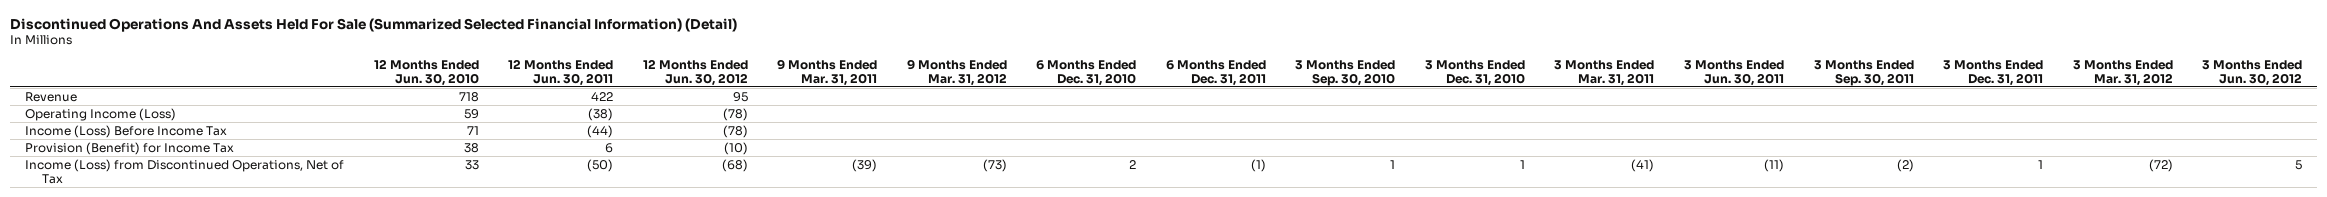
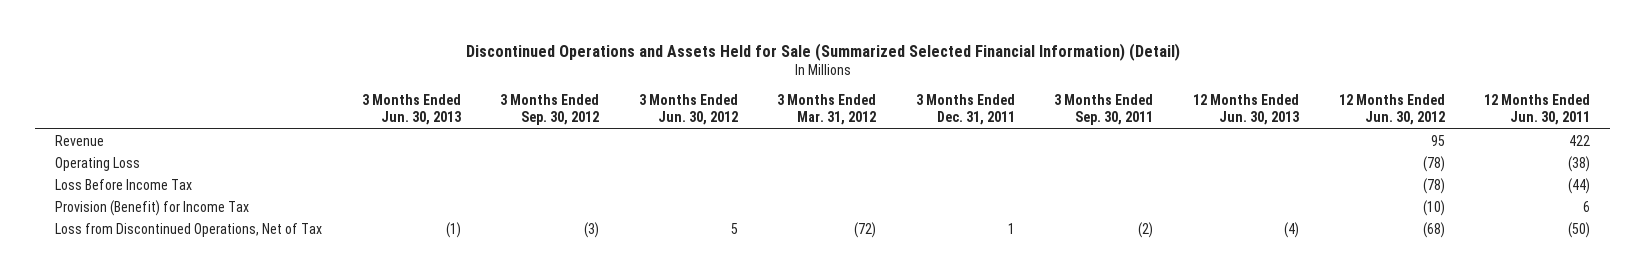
- Discontinued Operations And Assets Held For Sale (Summarized Selected Financial Information) (Detail)
+ Discontinued Operations and Assets Held for Sale (Summarized Selected Financial Information) (Detail)
- | 12 Months Ended Jun. 30, 2010 | 12 Months Ended Jun. 30, 2011 | 12 Months Ended Jun. 30, 2012 | 9 Months Ended Mar. 31, 2011 | 9 Months Ended Mar. 31, 2012 | 6 Months Ended Dec. 31, 2010 | 6 Months Ended Dec. 31, 2011 | 3 Months Ended Sep. 30, 2010 | 3 Months Ended Dec. 31, 2010 | 3 Months Ended Mar. 31, 2011 | 3 Months Ended Jun. 30, 2011 | 3 Months Ended Sep. 30, 2011 | 3 Months Ended Dec. 31, 2011 | 3 Months Ended Mar. 31, 2012 | 3 Months Ended Jun. 30, 2012
+ | 3 Months Ended Jun. 30, 2013 | 3 Months Ended Sep. 30, 2012 | 3 Months Ended Jun. 30, 2012 | 3 Months Ended Mar. 31, 2012 | 3 Months Ended Dec. 31, 2011 | 3 Months Ended Sep. 30, 2011 | 12 Months Ended Jun. 30, 2013 | 12 Months Ended Jun. 30, 2012 | 12 Months Ended Jun. 30, 2011
- Operating Income (Loss) | 59 | (38) | (78) | | | | | | | | | | | |
- Income (Loss) Before Income Tax | 71 | (44) | (78) | | | | | | | | | | | |
+ Operating Loss | | | | | | | | (78) | (38)
+ Loss Before Income Tax | | | | | | | | (78) | (44)
- Income (Loss) from Discontinued Operations, Net of Tax | 33 | (50) | (68) | (39) | (73) | 2 | (1) | 1 | 1 | (41) | (11) | (2) | 1 | (72) | 5
+ Loss from Discontinued Operations, Net of Tax | (1) | (3) | 5 | (72) | 1 | (2) | (4) | (68) | (50)

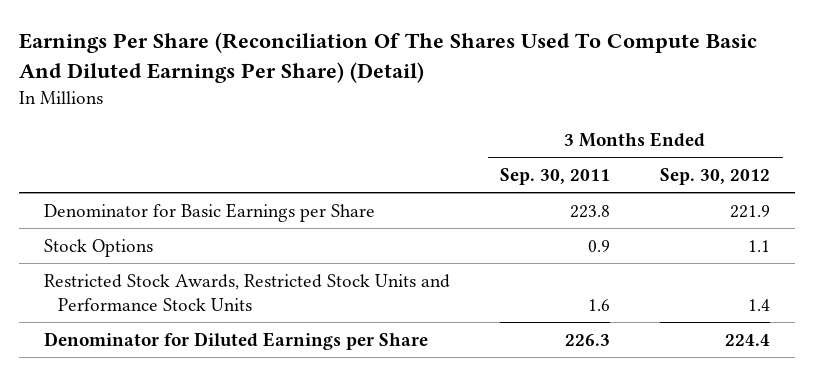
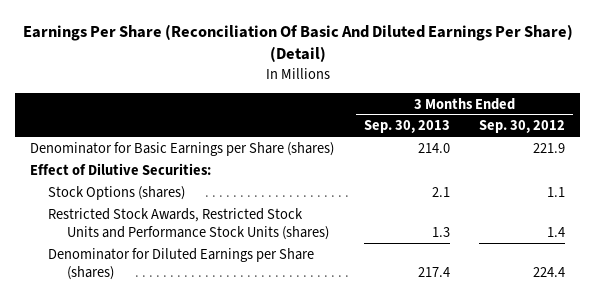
- Earnings Per Share (Reconciliation Of The Shares Used To Compute Basic And Diluted Earnings Per Share) (Detail)
+ Earnings Per Share (Reconciliation Of Basic And Diluted Earnings Per Share) (Detail)
- | 3 Months Ended Sep. 30, 2011 | 3 Months Ended Sep. 30, 2012
+ | 3 Months Ended Sep. 30, 2013 | 3 Months Ended Sep. 30, 2012
- Denominator for Basic Earnings per Share | 223.8 | 221.9
- Stock Options | 0.9 | 1.1
- Restricted Stock Awards, Restricted Stock Units and Performance Stock Units | 1.6 | 1.4
- Denominator for Diluted Earnings per Share | 226.3 | 224.4
+ Denominator for Basic Earnings per Share (shares) | 214.0 | 221.9
+ Effect of Dilutive Securities:
+ Stock Options (shares) | 2.1 | 1.1
+ Restricted Stock Awards, Restricted Stock Units and Performance Stock Units (shares) | 1.3 | 1.4
+ Denominator for Diluted Earnings per Share (shares) | 217.4 | 224.4

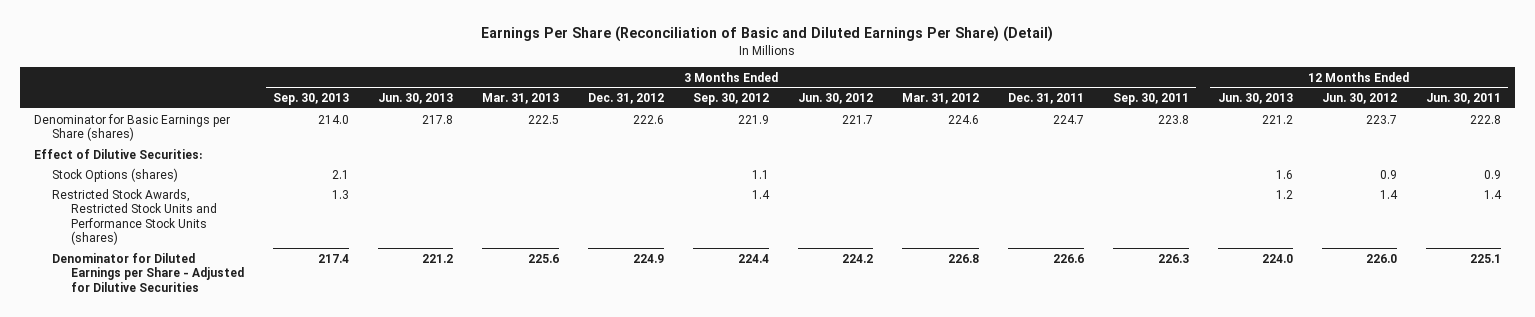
- Earnings Per Share (Reconciliation Of Basic And Diluted Earnings Per Share) (Detail)
+ Earnings Per Share (Reconciliation of Basic and Diluted Earnings Per Share) (Detail)
- | 3 Months Ended Sep. 30, 2013 | 3 Months Ended Sep. 30, 2012
+ | 3 Months Ended Sep. 30, 2013 | 3 Months Ended Jun. 30, 2013 | 3 Months Ended Mar. 31, 2013 | 3 Months Ended Dec. 31, 2012 | 3 Months Ended Sep. 30, 2012 | 3 Months Ended Jun. 30, 2012 | 3 Months Ended Mar. 31, 2012 | 3 Months Ended Dec. 31, 2011 | 3 Months Ended Sep. 30, 2011 | 12 Months Ended Jun. 30, 2013 | 12 Months Ended Jun. 30, 2012 | 12 Months Ended Jun. 30, 2011
- Denominator for Diluted Earnings per Share (shares) | 217.4 | 224.4
+ Denominator for Diluted Earnings per Share - Adjusted for Dilutive Securities | 217.4 | 221.2 | 225.6 | 224.9 | 224.4 | 224.2 | 226.8 | 226.6 | 226.3 | 224.0 | 226.0 | 225.1

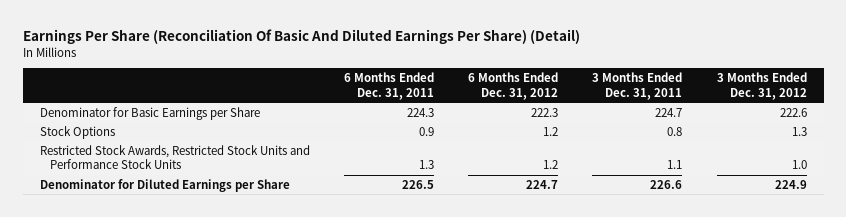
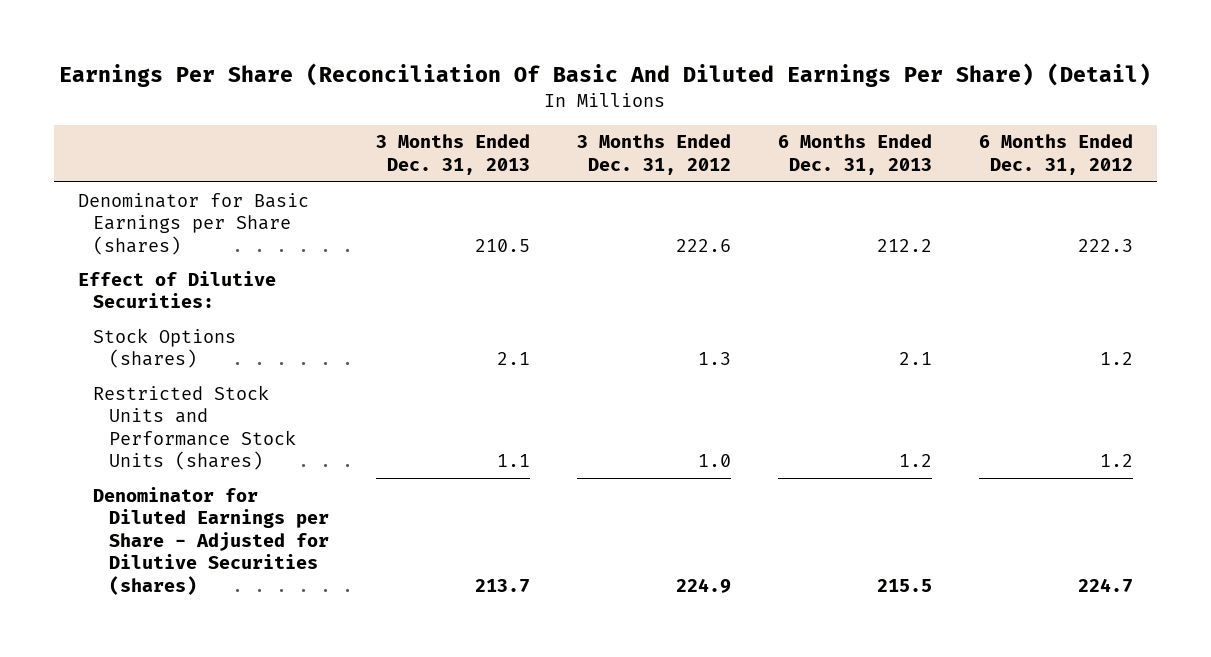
- | 6 Months Ended Dec. 31, 2011 | 6 Months Ended Dec. 31, 2012 | 3 Months Ended Dec. 31, 2011 | 3 Months Ended Dec. 31, 2012
+ | 3 Months Ended Dec. 31, 2013 | 3 Months Ended Dec. 31, 2012 | 6 Months Ended Dec. 31, 2013 | 6 Months Ended Dec. 31, 2012
- Denominator for Basic Earnings per Share | 224.3 | 222.3 | 224.7 | 222.6
- Stock Options | 0.9 | 1.2 | 0.8 | 1.3
- Restricted Stock Awards, Restricted Stock Units and Performance Stock Units | 1.3 | 1.2 | 1.1 | 1.0
- Denominator for Diluted Earnings per Share | 226.5 | 224.7 | 226.6 | 224.9
+ Denominator for Basic Earnings per Share (shares) | 210.5 | 222.6 | 212.2 | 222.3
+ Effect of Dilutive Securities:
+ Stock Options (shares) | 2.1 | 1.3 | 2.1 | 1.2
+ Restricted Stock Units and Performance Stock Units (shares) | 1.1 | 1.0 | 1.2 | 1.2
+ Denominator for Diluted Earnings per Share - Adjusted for Dilutive Securities (shares) | 213.7 | 224.9 | 215.5 | 224.7

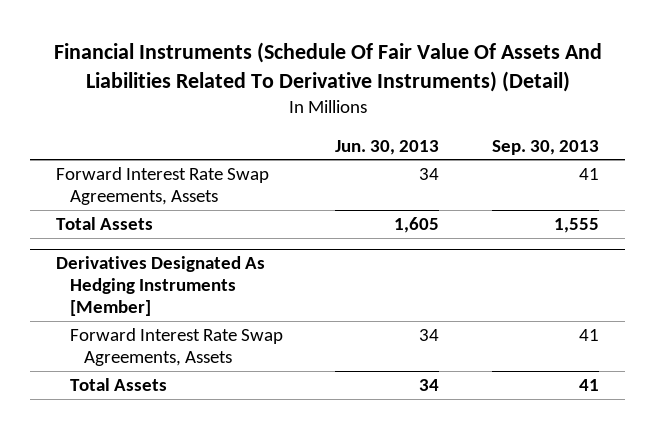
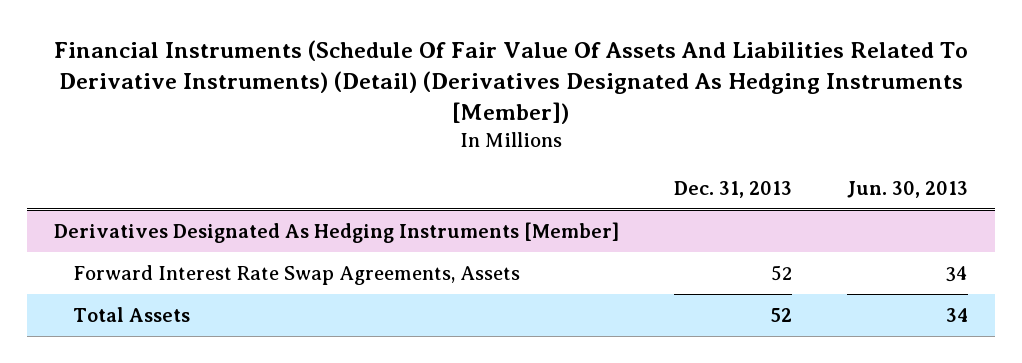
- Financial Instruments (Schedule Of Fair Value Of Assets And Liabilities Related To Derivative Instruments) (Detail)
+ Financial Instruments (Schedule Of Fair Value Of Assets And Liabilities Related To Derivative Instruments) (Detail) (Derivatives Designated As Hedging Instruments [Member])
- | Jun. 30, 2013 | Sep. 30, 2013
+ | Dec. 31, 2013 | Jun. 30, 2013
- Forward Interest Rate Swap Agreements, Assets | 34 | 41
- Total Assets | 1,605 | 1,555

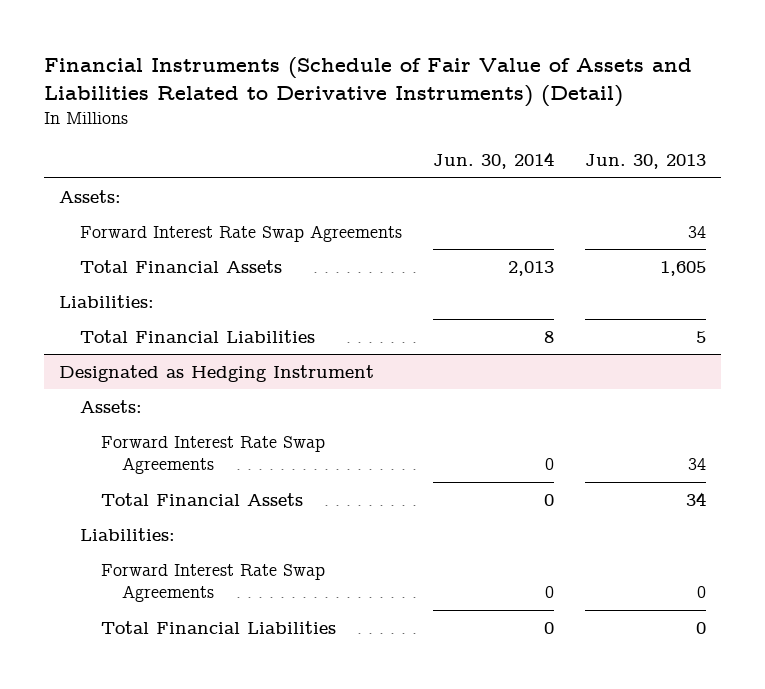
- Financial Instruments (Schedule Of Fair Value Of Assets And Liabilities Related To Derivative Instruments) (Detail) (Derivatives Designated As Hedging Instruments [Member])
+ Financial Instruments (Schedule of Fair Value of Assets and Liabilities Related to Derivative Instruments) (Detail)
- | Dec. 31, 2013 | Jun. 30, 2013
+ | Jun. 30, 2014 | Jun. 30, 2013
- Derivatives Designated As Hedging Instruments [Member]
- Forward Interest Rate Swap Agreements, Assets | 52 | 34
- Total Assets | 52 | 34
+ Assets:
+ Forward Interest Rate Swap Agreements | | 34
+ Total Financial Assets | 2,013 | 1,605
+ Liabilities:
+ Total Financial Liabilities | 8 | 5
+ Designated as Hedging Instrument
+ Assets:
+ Forward Interest Rate Swap Agreements | 0 | 34
+ Total Financial Assets | 0 | 34
+ Liabilities:
+ Forward Interest Rate Swap Agreements | 0 | 0
+ Total Financial Liabilities | 0 | 0

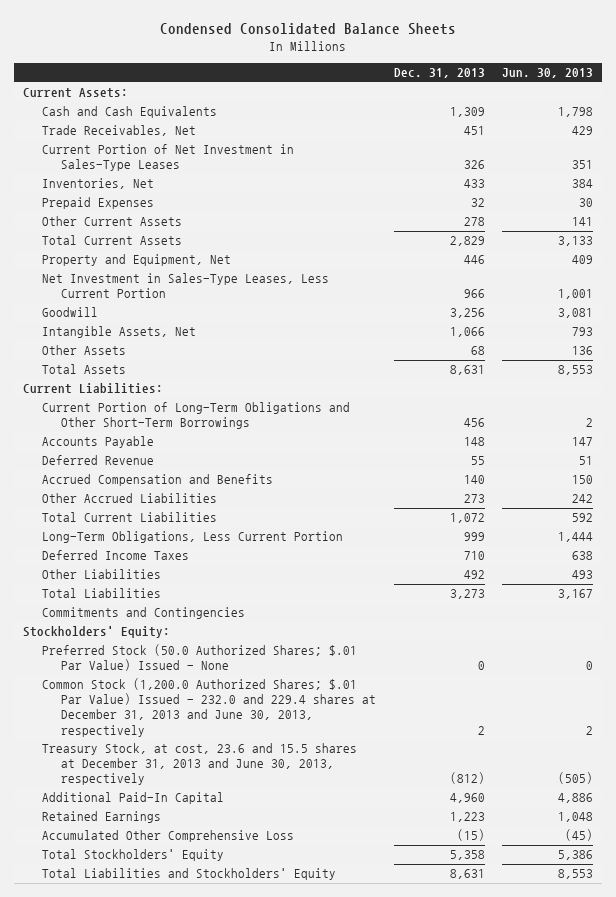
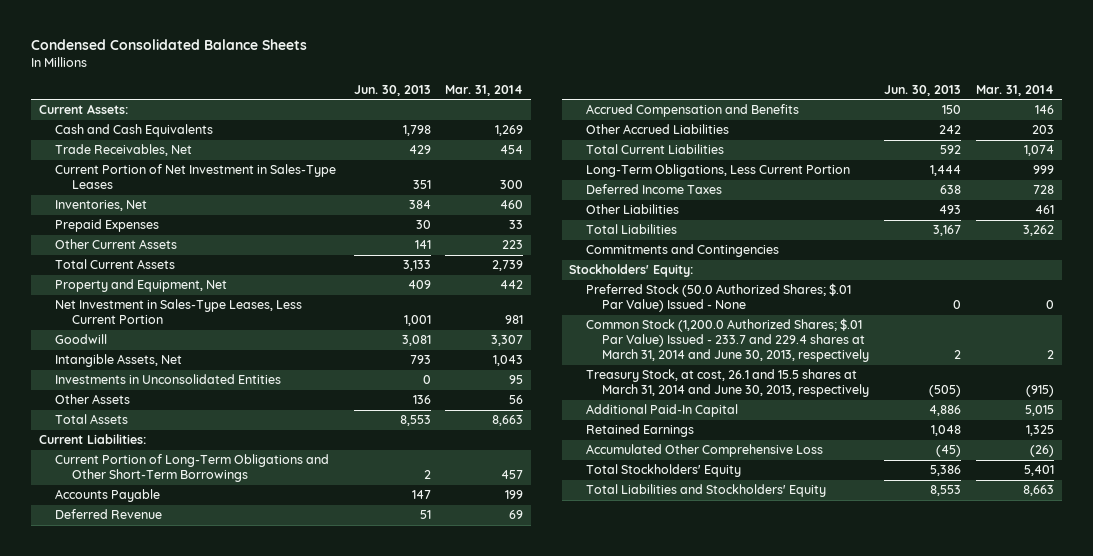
- | Dec. 31, 2013 | Jun. 30, 2013
+ | Jun. 30, 2013 | Mar. 31, 2014
+ Investments in Unconsolidated Entities | 0 | 95
- Common Stock (1,200.0 Authorized Shares; $.01 Par Value) Issued - 232.0 and 229.4 shares at December 31, 2013 and June 30, 2013, respectively | 2 | 2
- Treasury Stock, at cost, 23.6 and 15.5 shares at December 31, 2013 and June 30, 2013, respectively | (812) | (505)
+ Common Stock (1,200.0 Authorized Shares; $.01 Par Value) Issued - 233.7 and 229.4 shares at March 31, 2014 and June 30, 2013, respectively | 2 | 2
+ Treasury Stock, at cost, 26.1 and 15.5 shares at March 31, 2014 and June 30, 2013, respectively | (505) | (915)

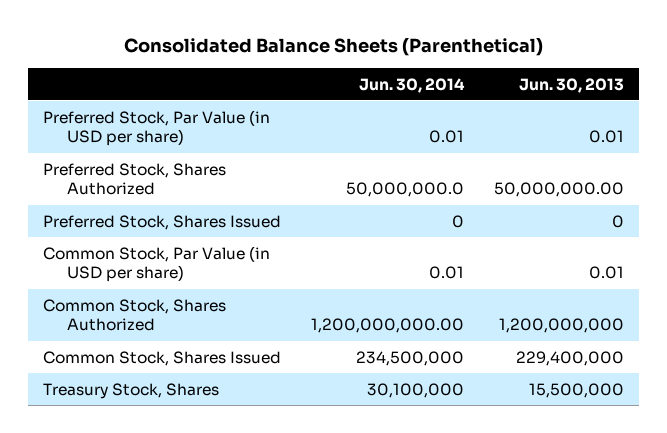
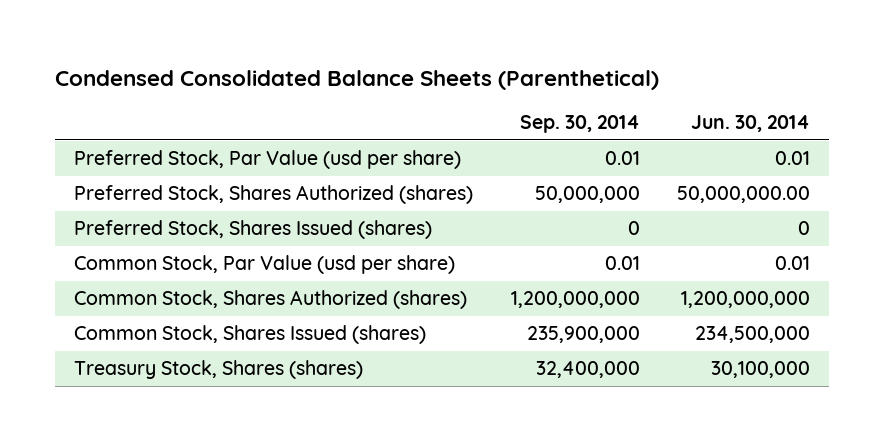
- Consolidated Balance Sheets (Parenthetical)
+ Condensed Consolidated Balance Sheets (Parenthetical)
- | Jun. 30, 2014 | Jun. 30, 2013
+ | Sep. 30, 2014 | Jun. 30, 2014
- Preferred Stock, Par Value (in USD per share) | 0.01 | 0.01
- Preferred Stock, Shares Authorized | 50,000,000.0 | 50,000,000.00
- Preferred Stock, Shares Issued | 0 | 0
- Common Stock, Par Value (in USD per share) | 0.01 | 0.01
- Common Stock, Shares Authorized | 1,200,000,000.00 | 1,200,000,000
- Common Stock, Shares Issued | 234,500,000 | 229,400,000
- Treasury Stock, Shares | 30,100,000 | 15,500,000
+ Preferred Stock, Par Value (usd per share) | 0.01 | 0.01
+ Preferred Stock, Shares Authorized (shares) | 50,000,000 | 50,000,000.00
+ Preferred Stock, Shares Issued (shares) | 0 | 0
+ Common Stock, Par Value (usd per share) | 0.01 | 0.01
+ Common Stock, Shares Authorized (shares) | 1,200,000,000 | 1,200,000,000
+ Common Stock, Shares Issued (shares) | 235,900,000 | 234,500,000
+ Treasury Stock, Shares (shares) | 32,400,000 | 30,100,000

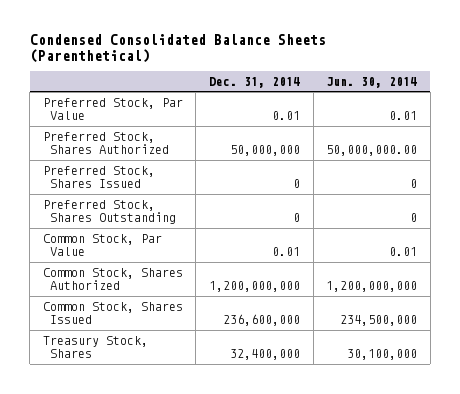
- | Sep. 30, 2014 | Jun. 30, 2014
+ | Dec. 31, 2014 | Jun. 30, 2014
- Preferred Stock, Par Value (usd per share) | 0.01 | 0.01
- Preferred Stock, Shares Authorized (shares) | 50,000,000 | 50,000,000.00
- Preferred Stock, Shares Issued (shares) | 0 | 0
- Common Stock, Par Value (usd per share) | 0.01 | 0.01
- Common Stock, Shares Authorized (shares) | 1,200,000,000 | 1,200,000,000
- Common Stock, Shares Issued (shares) | 235,900,000 | 234,500,000
- Treasury Stock, Shares (shares) | 32,400,000 | 30,100,000
+ Preferred Stock, Par Value | 0.01 | 0.01
+ Preferred Stock, Shares Authorized | 50,000,000 | 50,000,000.00
+ Preferred Stock, Shares Issued | 0 | 0
+ Preferred Stock, Shares Outstanding | 0 | 0
+ Common Stock, Par Value | 0.01 | 0.01
+ Common Stock, Shares Authorized | 1,200,000,000 | 1,200,000,000
+ Common Stock, Shares Issued | 236,600,000 | 234,500,000
+ Treasury Stock, Shares | 32,400,000 | 30,100,000

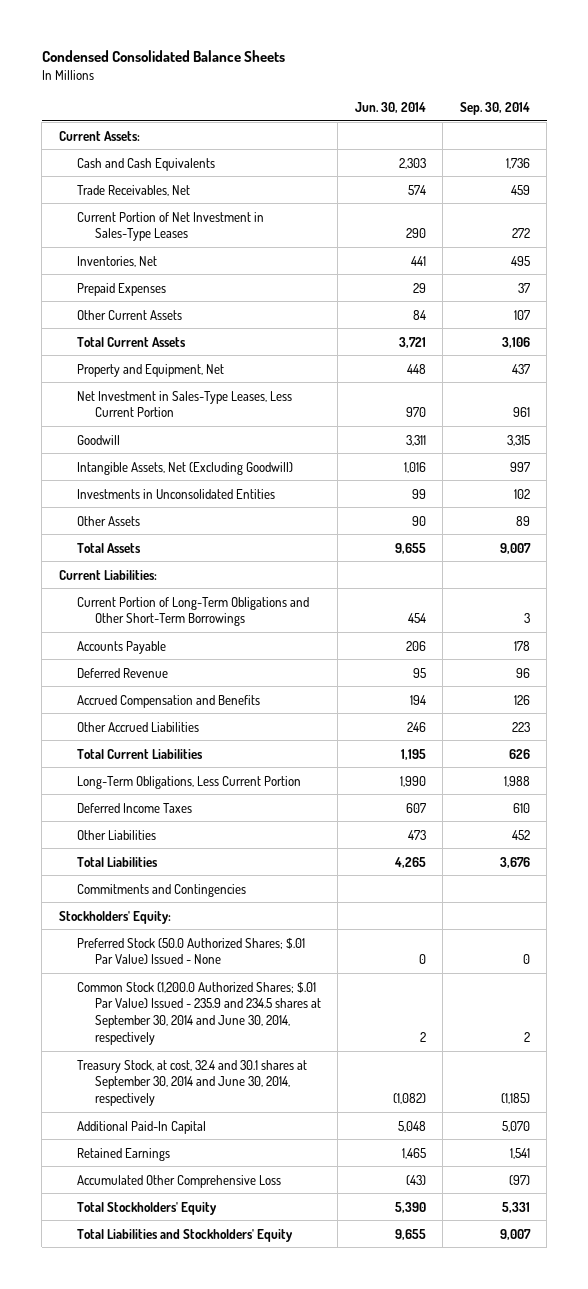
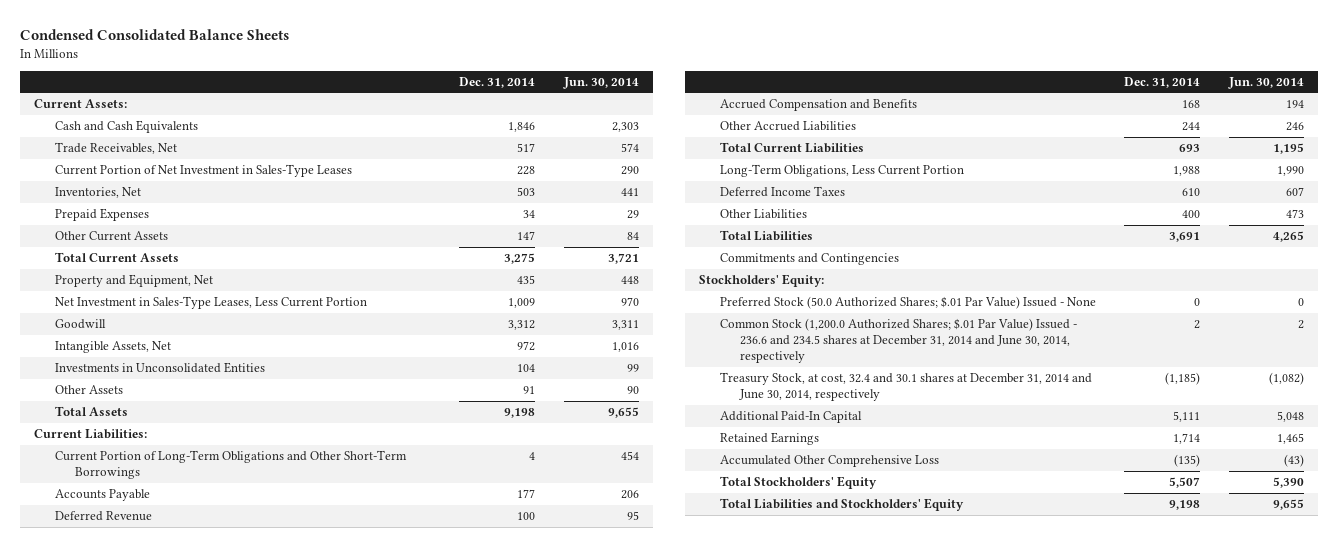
- | Jun. 30, 2014 | Sep. 30, 2014
+ | Dec. 31, 2014 | Jun. 30, 2014
- Intangible Assets, Net (Excluding Goodwill) | 1,016 | 997
+ Intangible Assets, Net | 972 | 1,016
- Common Stock (1,200.0 Authorized Shares; $.01 Par Value) Issued - 235.9 and 234.5 shares at September 30, 2014 and June 30, 2014, respectively | 2 | 2
- Treasury Stock, at cost, 32.4 and 30.1 shares at September 30, 2014 and June 30, 2014, respectively | (1,082) | (1,185)
+ Common Stock (1,200.0 Authorized Shares; $.01 Par Value) Issued - 236.6 and 234.5 shares at December 31, 2014 and June 30, 2014, respectively | 2 | 2
+ Treasury Stock, at cost, 32.4 and 30.1 shares at December 31, 2014 and June 30, 2014, respectively | (1,185) | (1,082)

